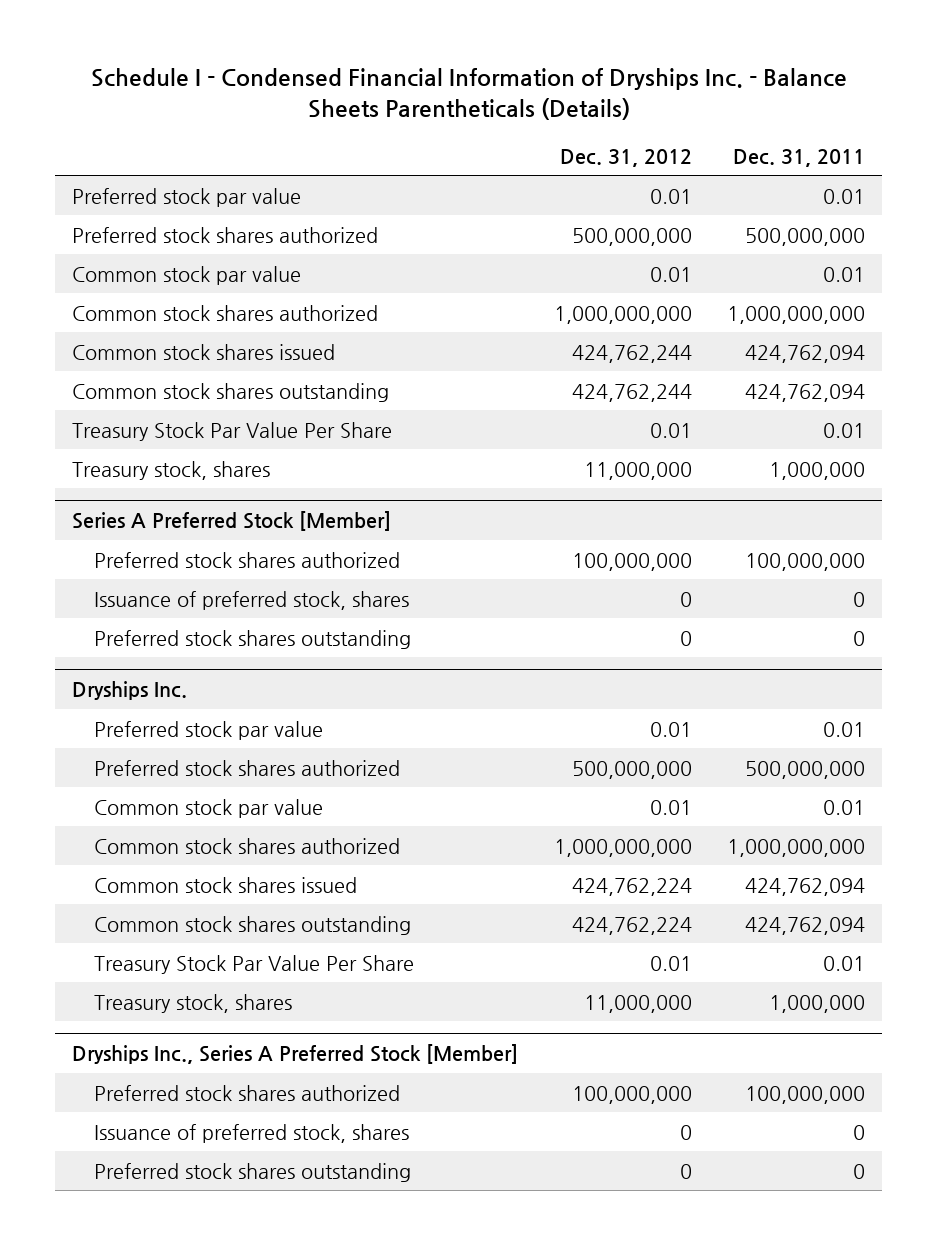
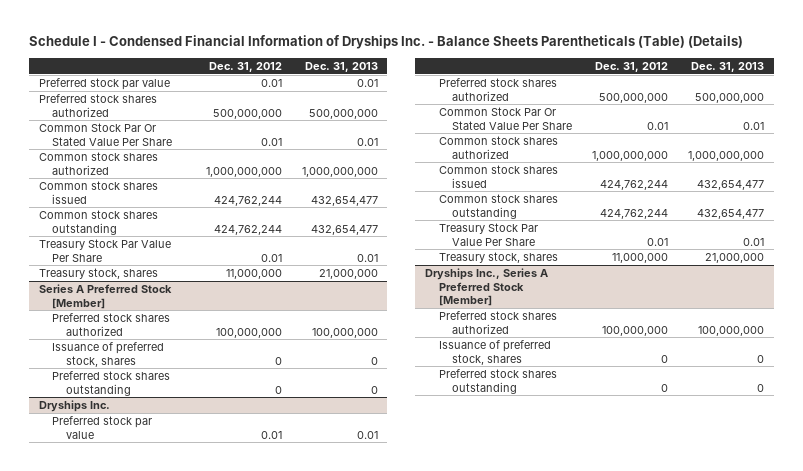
- Schedule I - Condensed Financial Information of Dryships Inc. - Balance Sheets Parentheticals (Details)
+ Schedule I - Condensed Financial Information of Dryships Inc. - Balance Sheets Parentheticals (Table) (Details)
- | Dec. 31, 2012 | Dec. 31, 2011
+ | Dec. 31, 2012 | Dec. 31, 2013
- Common stock par value | 0.01 | 0.01
+ Common Stock Par Or Stated Value Per Share | 0.01 | 0.01
@ Dryships Inc.
- Common stock par value | 0.01 | 0.01
+ Common Stock Par Or Stated Value Per Share | 0.01 | 0.01
- Common stock shares issued | 424,762,224 | 424,762,094
- Common stock shares outstanding | 424,762,224 | 424,762,094
+ Common stock shares issued | 424,762,244 | 432,654,477
+ Common stock shares outstanding | 424,762,244 | 432,654,477

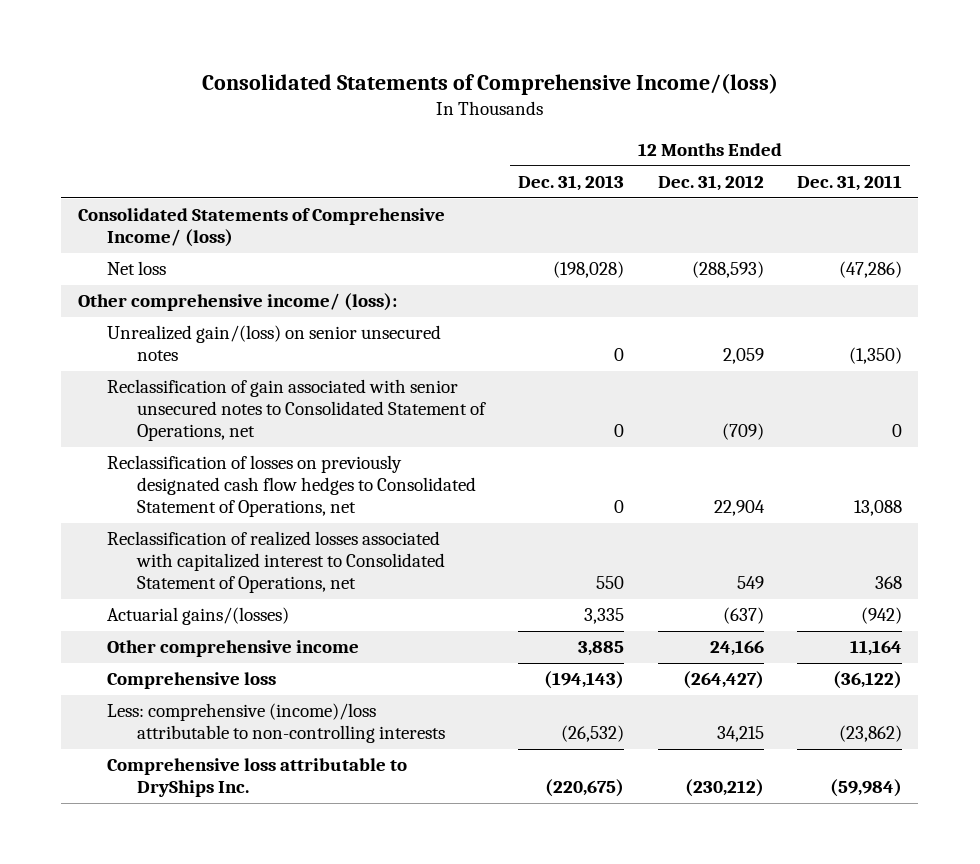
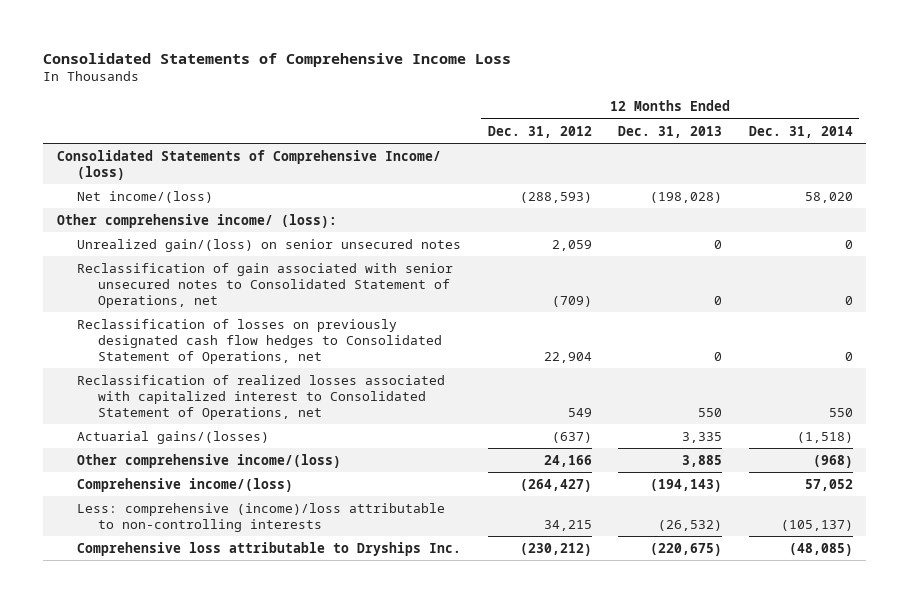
- Consolidated Statements of Comprehensive Income/(loss)
+ Consolidated Statements of Comprehensive Income Loss
- | 12 Months Ended Dec. 31, 2013 | 12 Months Ended Dec. 31, 2012 | 12 Months Ended Dec. 31, 2011
+ | 12 Months Ended Dec. 31, 2012 | 12 Months Ended Dec. 31, 2013 | 12 Months Ended Dec. 31, 2014
- Net loss | (198,028) | (288,593) | (47,286)
+ Net income/(loss) | (288,593) | (198,028) | 58,020
- Other comprehensive income | 3,885 | 24,166 | 11,164
- Comprehensive loss | (194,143) | (264,427) | (36,122)
+ Other comprehensive income/(loss) | 24,166 | 3,885 | (968)
+ Comprehensive income/(loss) | (264,427) | (194,143) | 57,052
- Comprehensive loss attributable to DryShips Inc. | (220,675) | (230,212) | (59,984)
+ Comprehensive loss attributable to Dryships Inc. | (230,212) | (220,675) | (48,085)

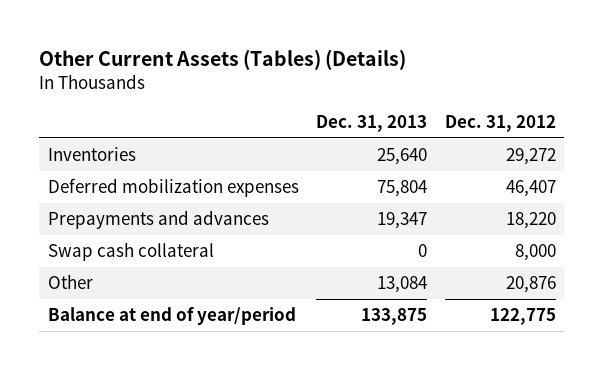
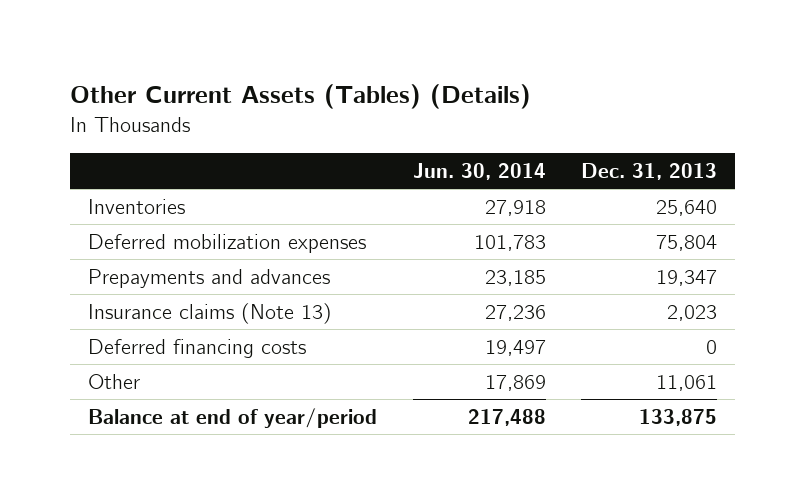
- | Dec. 31, 2013 | Dec. 31, 2012
+ | Jun. 30, 2014 | Dec. 31, 2013
- Swap cash collateral | 0 | 8,000
- Other | 13,084 | 20,876
+ Insurance claims (Note 13) | 27,236 | 2,023
+ Deferred financing costs | 19,497 | 0
+ Other | 17,869 | 11,061

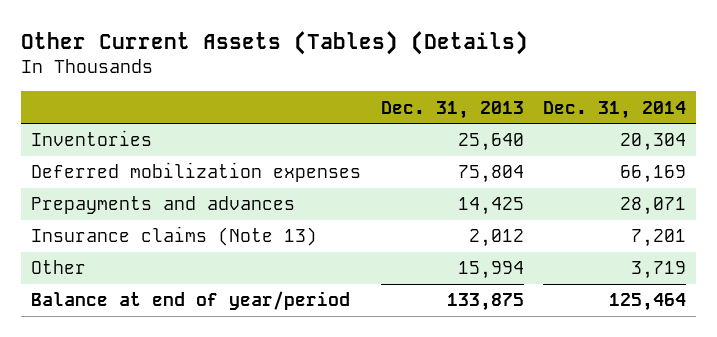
- | Jun. 30, 2014 | Dec. 31, 2013
+ | Dec. 31, 2013 | Dec. 31, 2014
- Prepayments and advances | 23,185 | 19,347
- Insurance claims (Note 13) | 27,236 | 2,023
- Deferred financing costs | 19,497 | 0
- Other | 17,869 | 11,061
+ Prepayments and advances | 14,425 | 28,071
+ Insurance claims (Note 13) | 2,012 | 7,201
+ Other | 15,994 | 3,719

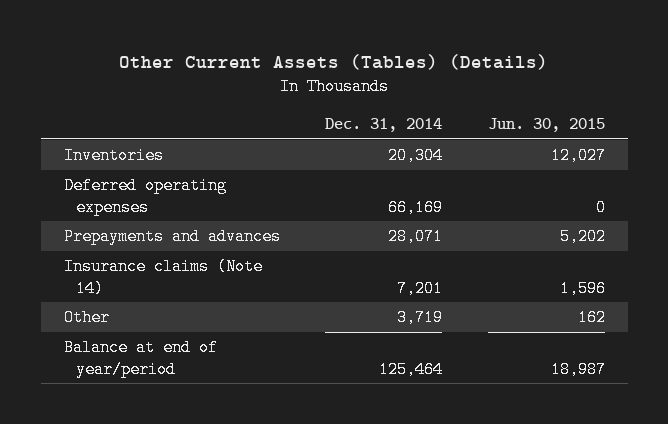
- | Dec. 31, 2013 | Dec. 31, 2014
+ | Dec. 31, 2014 | Jun. 30, 2015
- Deferred mobilization expenses | 75,804 | 66,169
+ Deferred operating expenses | 66,169 | 0
- Insurance claims (Note 13) | 2,012 | 7,201
+ Insurance claims (Note 14) | 7,201 | 1,596

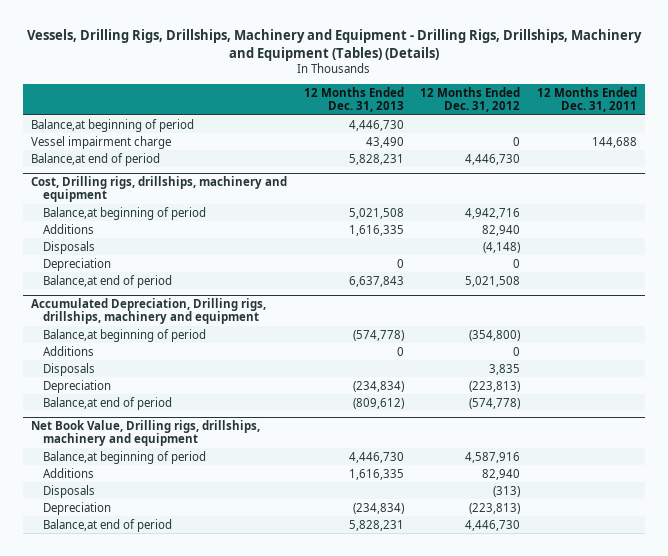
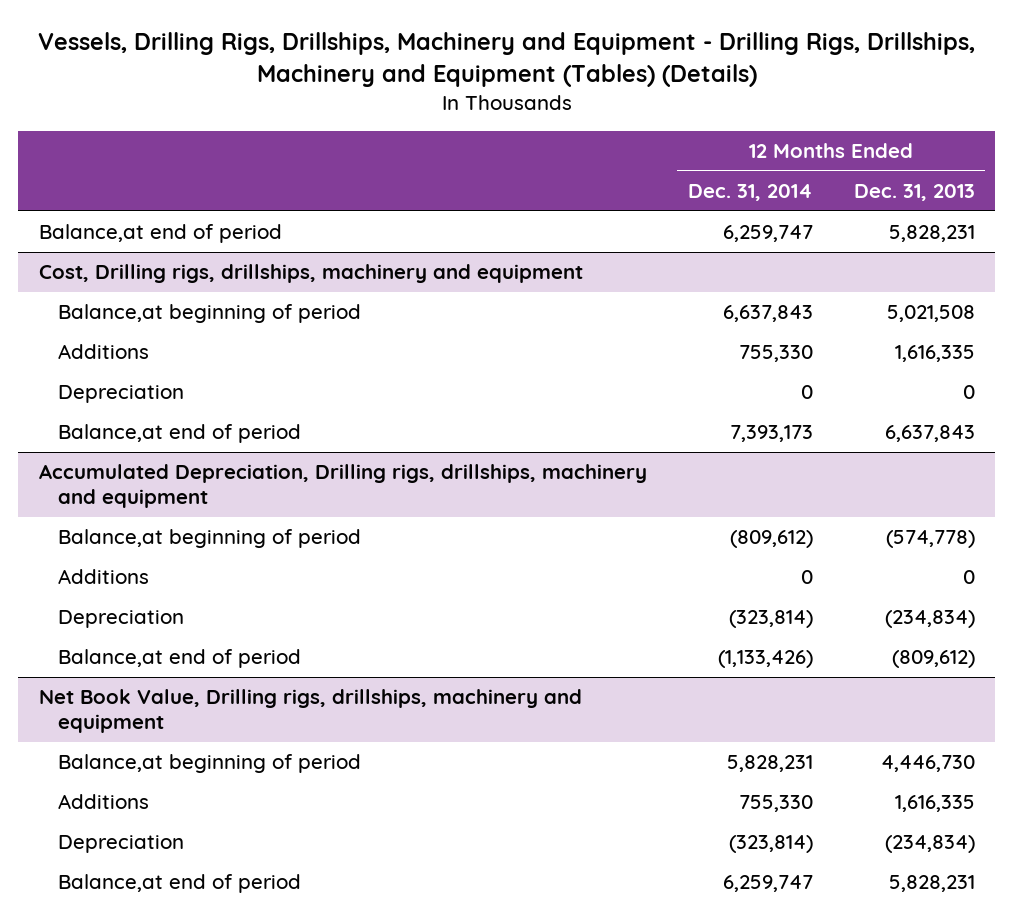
- | 12 Months Ended Dec. 31, 2013 | 12 Months Ended Dec. 31, 2012 | 12 Months Ended Dec. 31, 2011
+ | 12 Months Ended Dec. 31, 2014 | 12 Months Ended Dec. 31, 2013
- Balance,at beginning of period | 4,446,730 | |
- Vessel impairment charge | 43,490 | 0 | 144,688
@ Cost, Drilling rigs, drillships, machinery and equipment
- Disposals | | (4,148) |
@ Accumulated Depreciation, Drilling rigs, drillships, machinery and equipment
- Disposals | | 3,835 |
@ Net Book Value, Drilling rigs, drillships, machinery and equipment
- Disposals | | (313) |

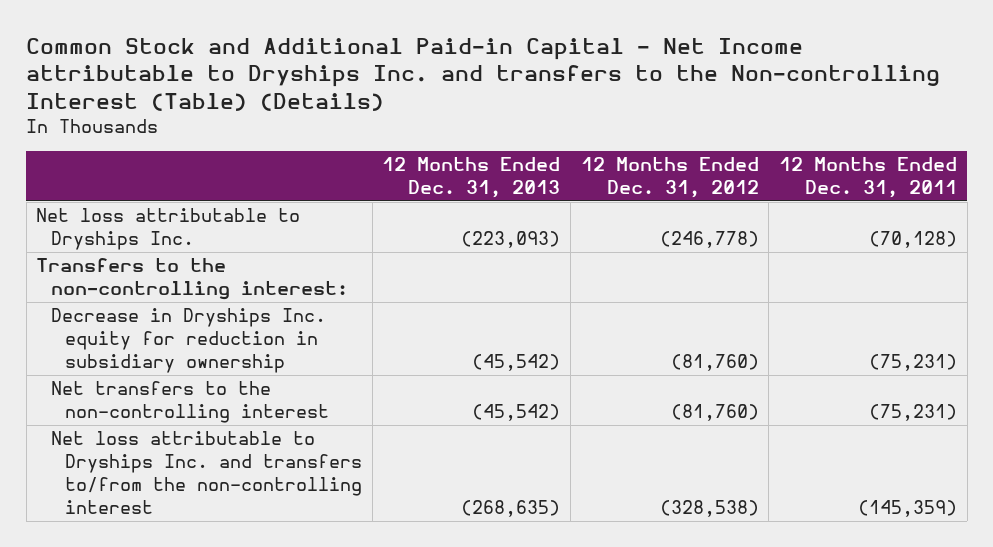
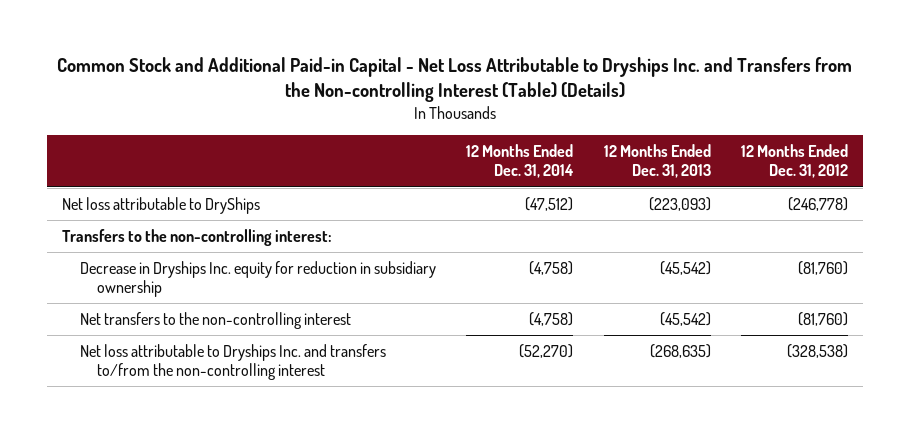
- Common Stock and Additional Paid-in Capital - Net Income attributable to Dryships Inc. and transfers to the Non-controlling Interest (Table) (Details)
+ Common Stock and Additional Paid-in Capital - Net Loss Attributable to Dryships Inc. and Transfers from the Non-controlling Interest (Table) (Details)
- | 12 Months Ended Dec. 31, 2013 | 12 Months Ended Dec. 31, 2012 | 12 Months Ended Dec. 31, 2011
+ | 12 Months Ended Dec. 31, 2014 | 12 Months Ended Dec. 31, 2013 | 12 Months Ended Dec. 31, 2012
- Net loss attributable to Dryships Inc. | (223,093) | (246,778) | (70,128)
+ Net loss attributable to DryShips | (47,512) | (223,093) | (246,778)

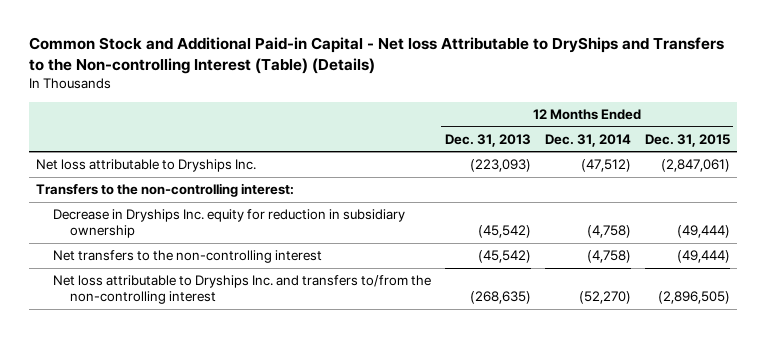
- Common Stock and Additional Paid-in Capital - Net Loss Attributable to Dryships Inc. and Transfers from the Non-controlling Interest (Table) (Details)
+ Common Stock and Additional Paid-in Capital - Net loss Attributable to DryShips and Transfers to the Non-controlling Interest (Table) (Details)
- | 12 Months Ended Dec. 31, 2014 | 12 Months Ended Dec. 31, 2013 | 12 Months Ended Dec. 31, 2012
+ | 12 Months Ended Dec. 31, 2013 | 12 Months Ended Dec. 31, 2014 | 12 Months Ended Dec. 31, 2015
- Net loss attributable to DryShips | (47,512) | (223,093) | (246,778)
+ Net loss attributable to Dryships Inc. | (223,093) | (47,512) | (2,847,061)

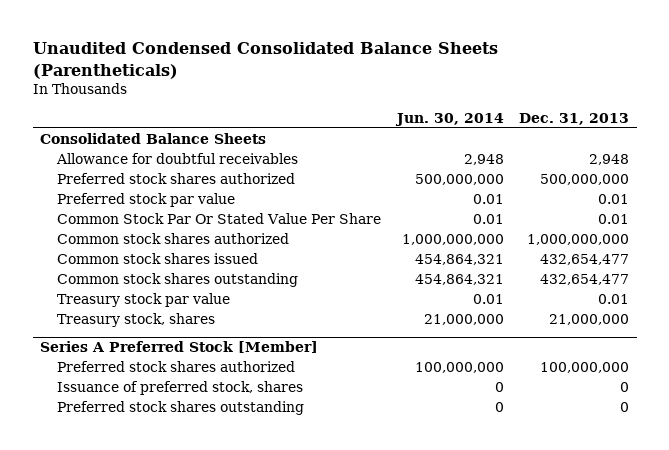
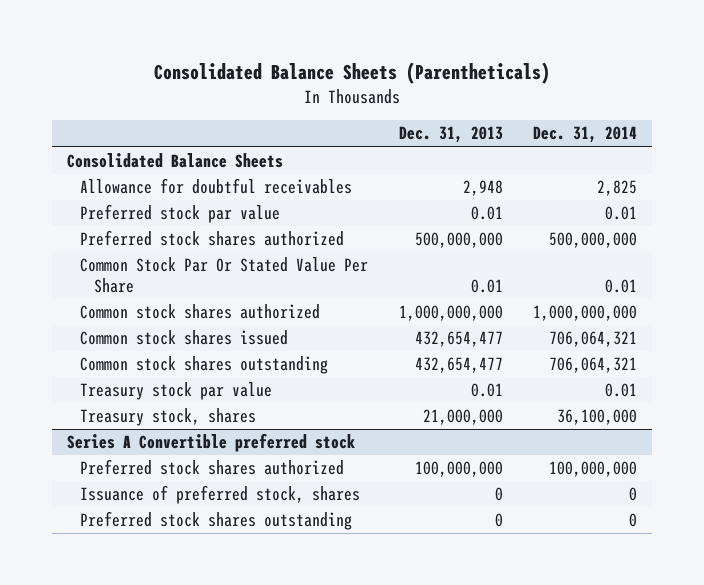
- Unaudited Condensed Consolidated Balance Sheets (Parentheticals)
+ Consolidated Balance Sheets (Parentheticals)
- | Jun. 30, 2014 | Dec. 31, 2013
+ | Dec. 31, 2013 | Dec. 31, 2014
moved down: Preferred stock shares authorized | 500,000,000 | 500,000,000
- Series A Preferred Stock [Member]
+ Series A Convertible preferred stock

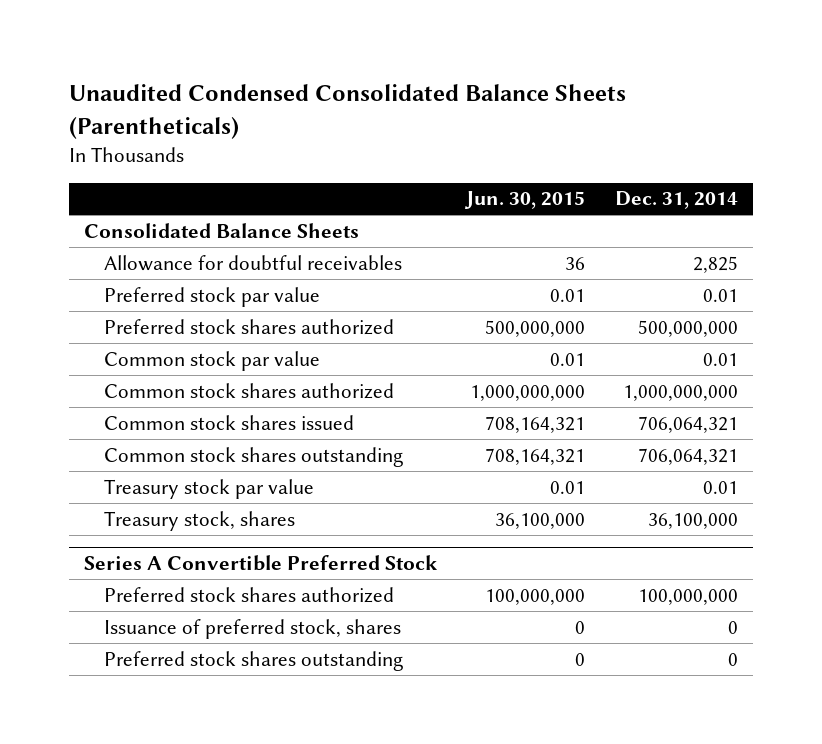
- Consolidated Balance Sheets (Parentheticals)
+ Unaudited Condensed Consolidated Balance Sheets (Parentheticals)
- | Dec. 31, 2013 | Dec. 31, 2014
+ | Jun. 30, 2015 | Dec. 31, 2014
- Common Stock Par Or Stated Value Per Share | 0.01 | 0.01
+ Common stock par value | 0.01 | 0.01
- Series A Convertible preferred stock
+ Series A Convertible Preferred Stock

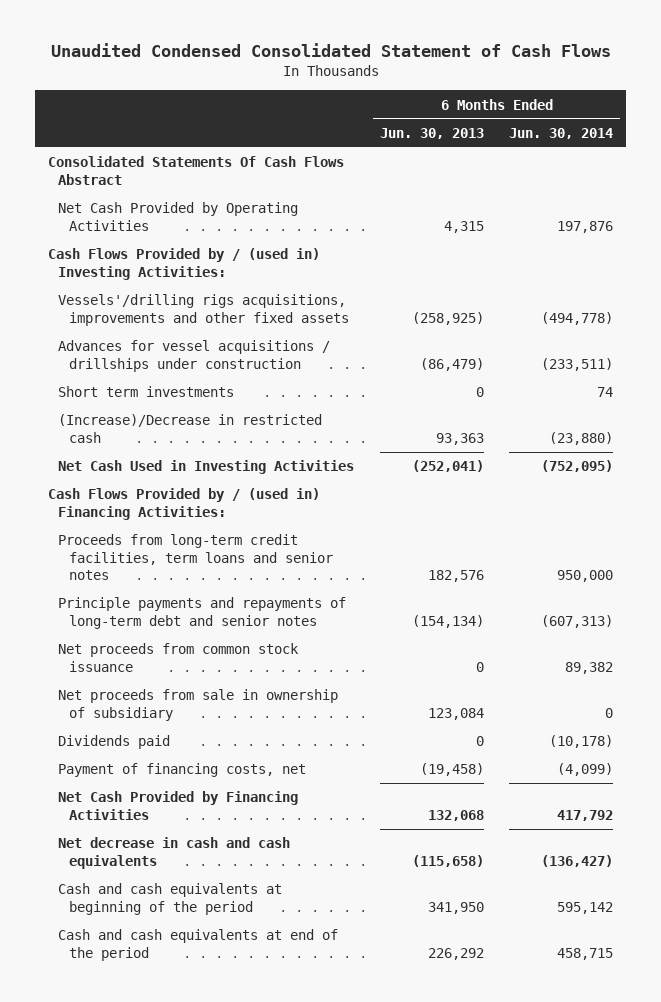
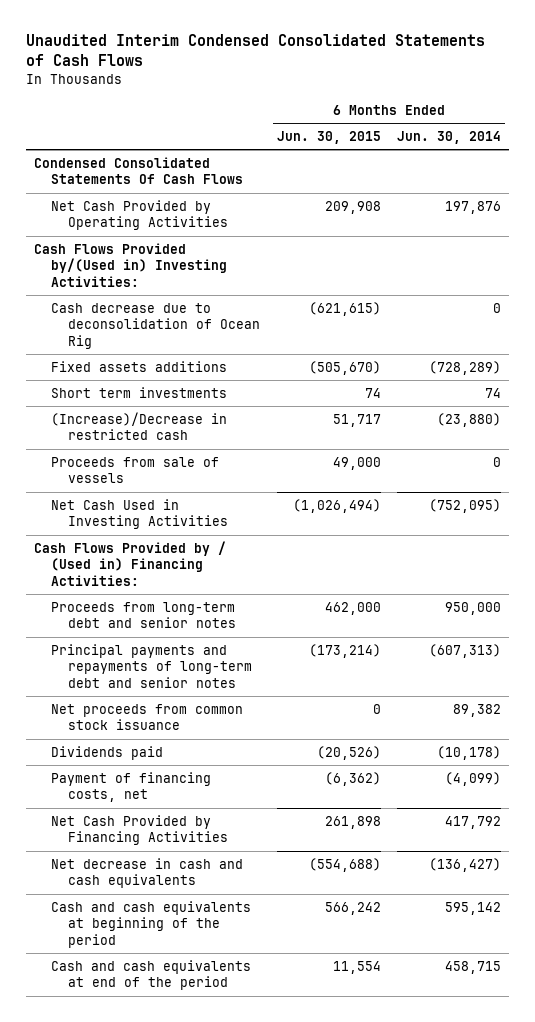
- Unaudited Condensed Consolidated Statement of Cash Flows
+ Unaudited Interim Condensed Consolidated Statements of Cash Flows
- | 6 Months Ended Jun. 30, 2013 | 6 Months Ended Jun. 30, 2014
+ | 6 Months Ended Jun. 30, 2015 | 6 Months Ended Jun. 30, 2014
- Consolidated Statements Of Cash Flows Abstract
+ Condensed Consolidated Statements Of Cash Flows
- Cash Flows Provided by / (used in) Investing Activities:
- Vessels'/drilling rigs acquisitions, improvements and other fixed assets | (258,925) | (494,778)
- Advances for vessel acquisitions / drillships under construction | (86,479) | (233,511)
+ Cash Flows Provided by/(Used in) Investing Activities:
+ Cash decrease due to deconsolidation of Ocean Rig | (621,615) | 0
+ Fixed assets additions | (505,670) | (728,289)
+ Proceeds from sale of vessels | 49,000 | 0
- Cash Flows Provided by / (used in) Financing Activities:
- Proceeds from long-term credit facilities, term loans and senior notes | 182,576 | 950,000
- Principle payments and repayments of long-term debt and senior notes | (154,134) | (607,313)
+ Cash Flows Provided by / (Used in) Financing Activities:
+ Proceeds from long-term debt and senior notes | 462,000 | 950,000
+ Principal payments and repayments of long-term debt and senior notes | (173,214) | (607,313)
- Net proceeds from sale in ownership of subsidiary | 123,084 | 0

